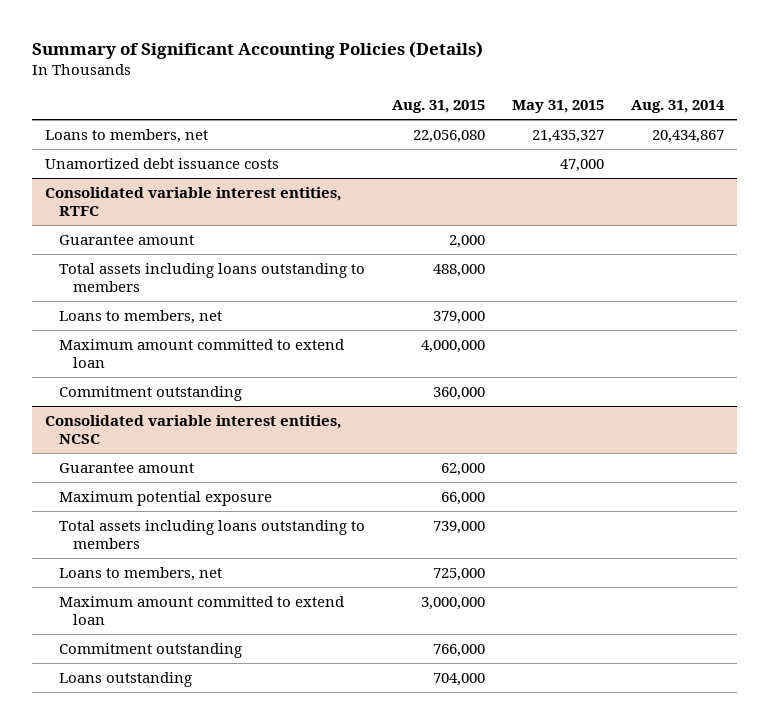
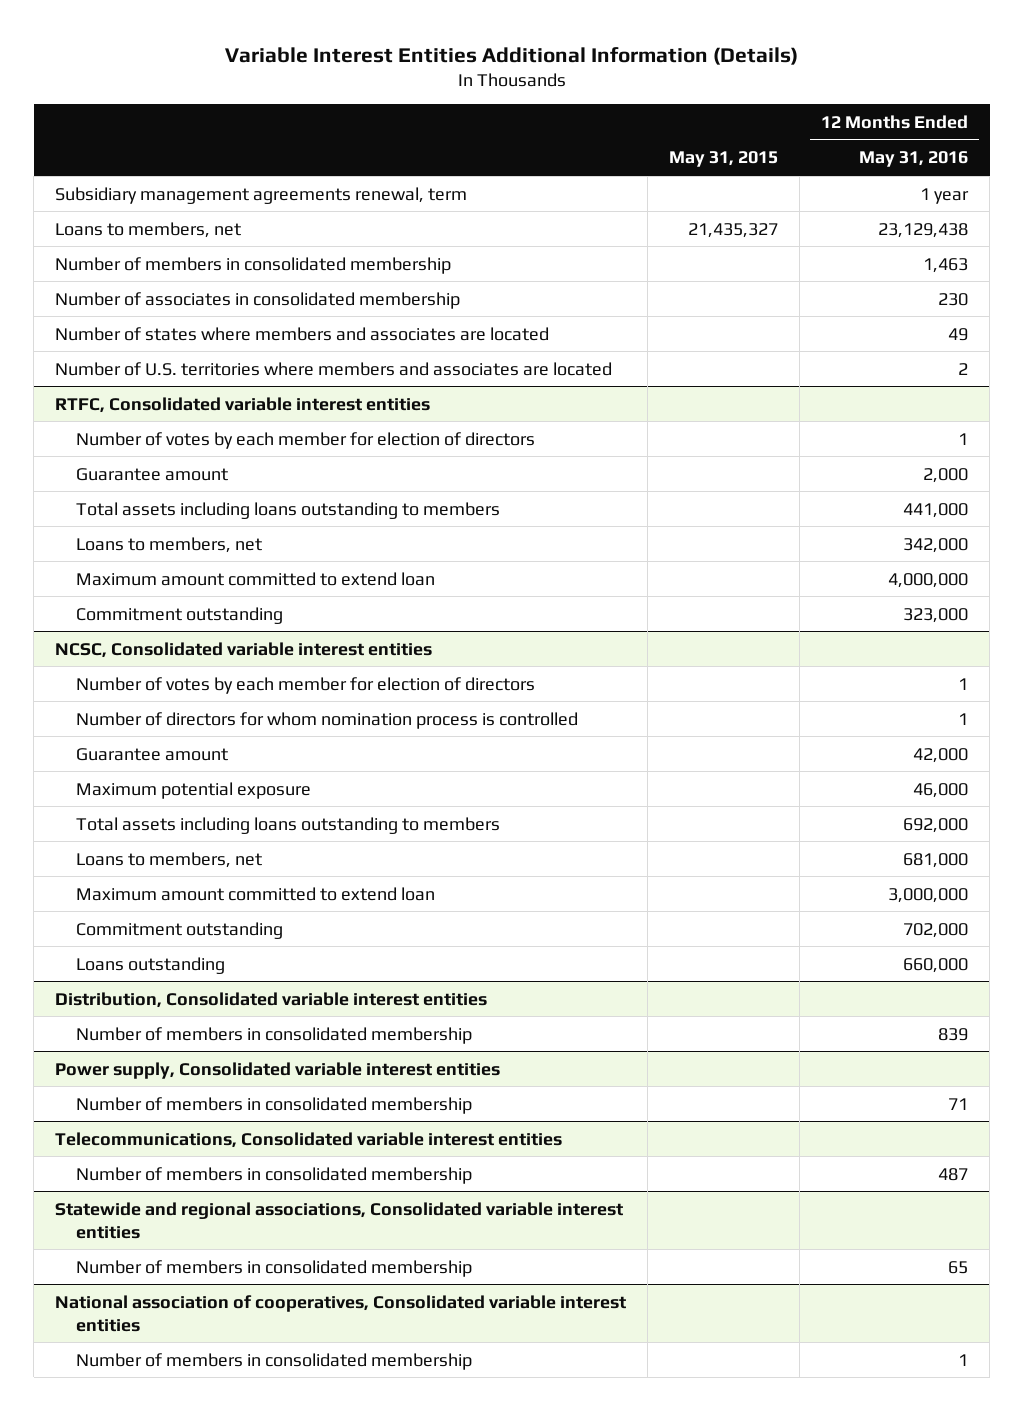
- Summary of Significant Accounting Policies (Details)
+ Variable Interest Entities Additional Information (Details)
- | Aug. 31, 2015 | May 31, 2015 | Aug. 31, 2014
+ | May 31, 2015 | 12 Months Ended May 31, 2016
+ Subsidiary management agreements renewal, term | | 1 year
- Unamortized debt issuance costs | | 47,000 |
- Consolidated variable interest entities, RTFC
+ Number of members in consolidated membership | | 1,463
+ Number of associates in consolidated membership | | 230
+ Number of states where members and associates are located | | 49
+ Number of U.S. territories where members and associates are located | | 2
+ RTFC, Consolidated variable interest entities
+ Number of votes by each member for election of directors | | 1
- Consolidated variable interest entities, NCSC
+ NCSC, Consolidated variable interest entities
+ Number of votes by each member for election of directors | | 1
+ Number of directors for whom nomination process is controlled | | 1
+ Distribution, Consolidated variable interest entities
+ Number of members in consolidated membership | | 839
+ Power supply, Consolidated variable interest entities
+ Number of members in consolidated membership | | 71
+ Telecommunications, Consolidated variable interest entities
+ Number of members in consolidated membership | | 487
+ Statewide and regional associations, Consolidated variable interest entities
+ Number of members in consolidated membership | | 65
+ National association of cooperatives, Consolidated variable interest entities
+ Number of members in consolidated membership | | 1

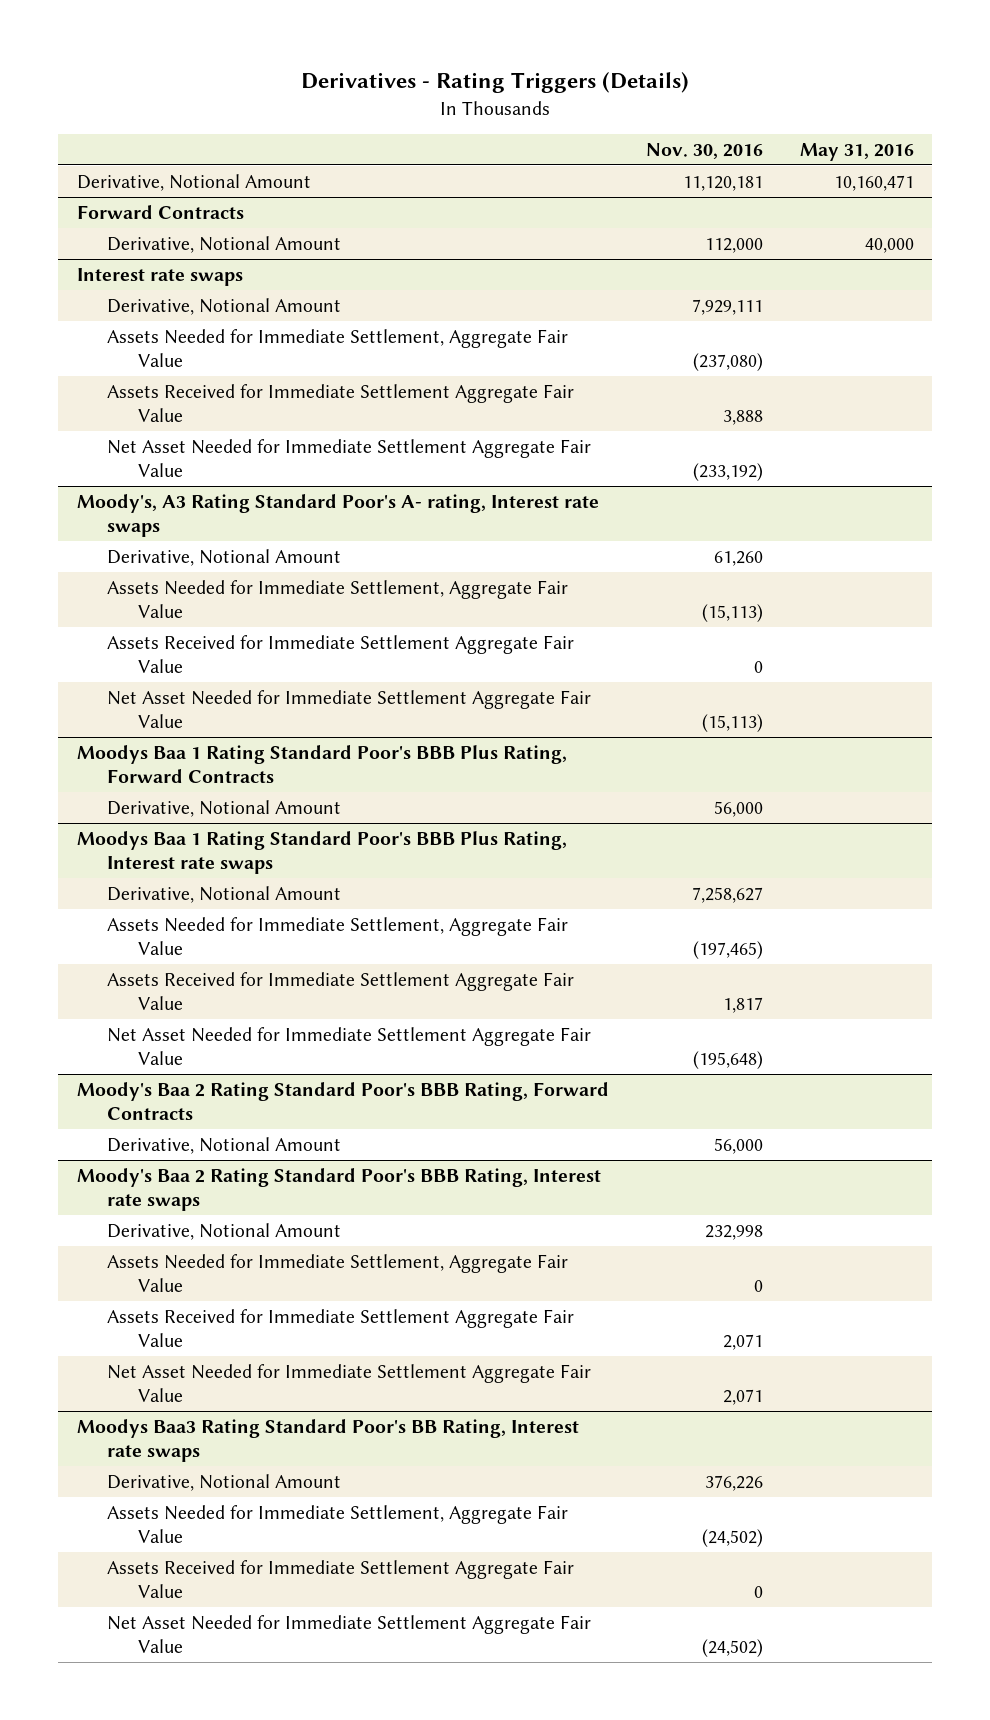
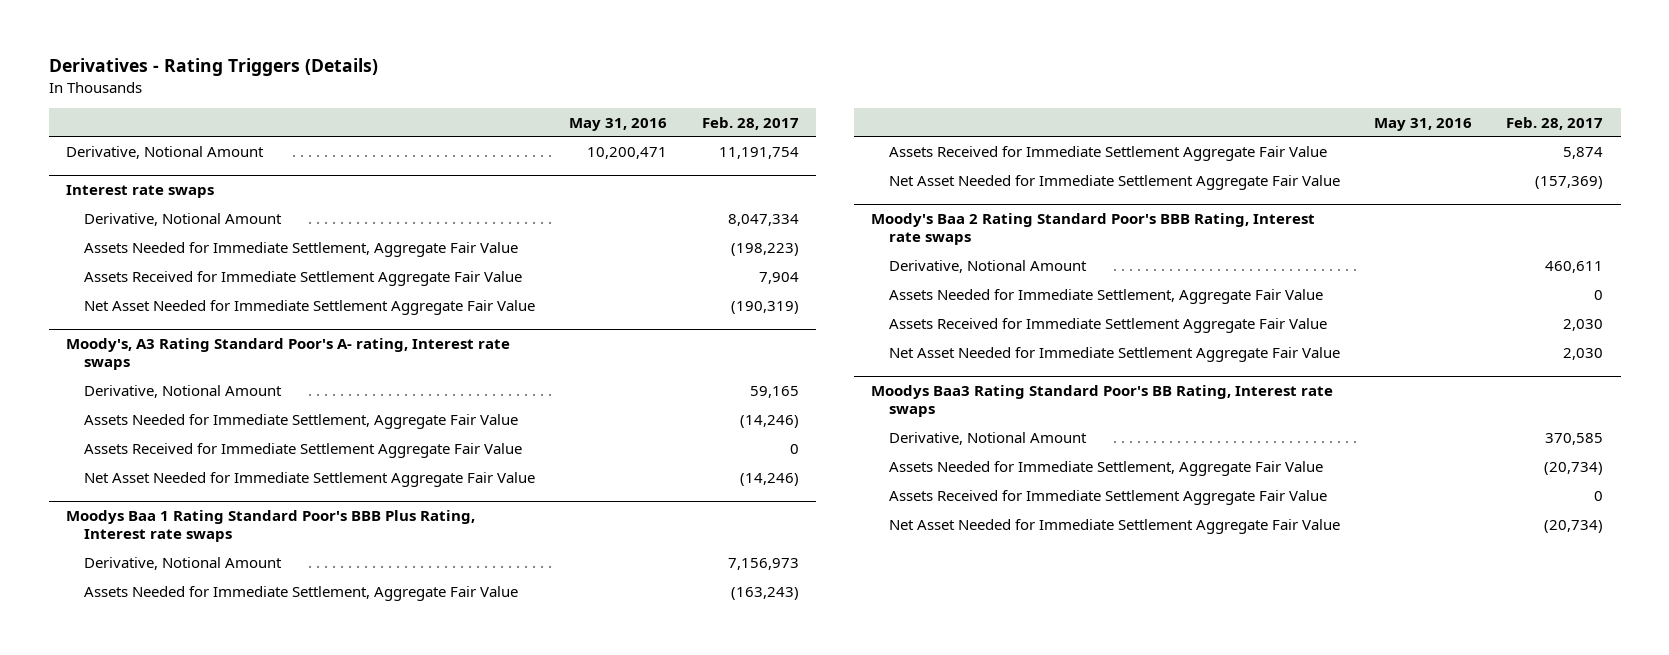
- | Nov. 30, 2016 | May 31, 2016
+ | May 31, 2016 | Feb. 28, 2017
- Derivative, Notional Amount | 11,120,181 | 10,160,471
- Forward Contracts
- Derivative, Notional Amount | 112,000 | 40,000
+ Derivative, Notional Amount | 10,200,471 | 11,191,754
- Moodys Baa 1 Rating Standard Poor's BBB Plus Rating, Forward Contracts
- Derivative, Notional Amount | 56,000 |
- Moody's Baa 2 Rating Standard Poor's BBB Rating, Forward Contracts
- Derivative, Notional Amount | 56,000 |

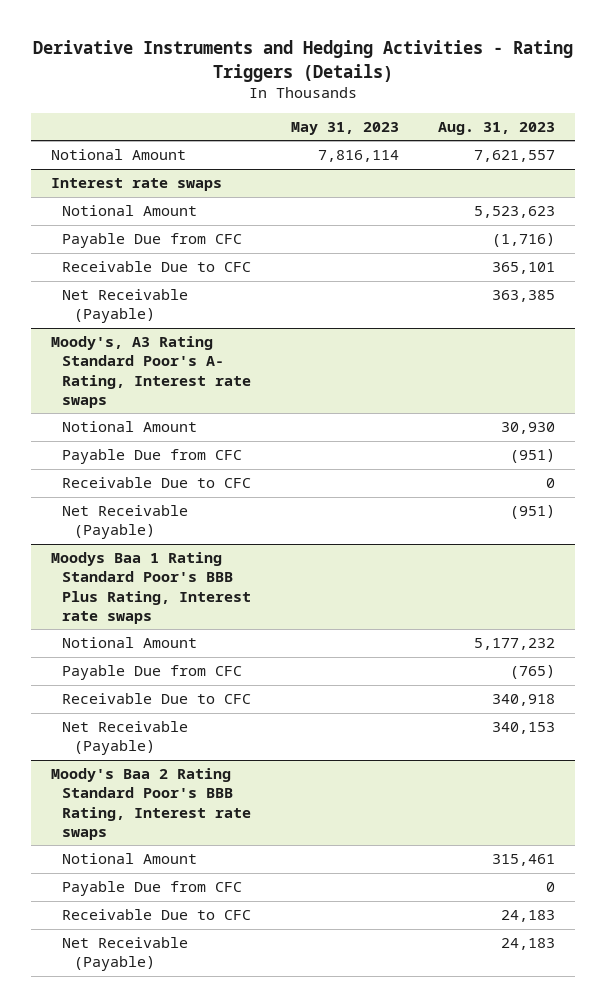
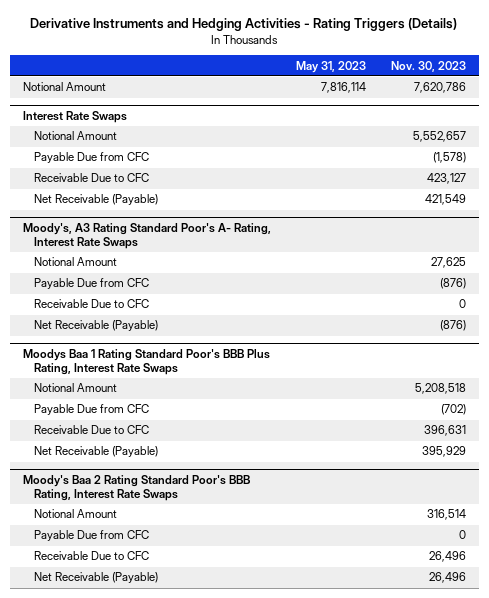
- | May 31, 2023 | Aug. 31, 2023
+ | May 31, 2023 | Nov. 30, 2023
- Interest rate swaps
+ Interest Rate Swaps
- Moody's, A3 Rating Standard Poor's A- Rating, Interest rate swaps
+ Moody's, A3 Rating Standard Poor's A- Rating, Interest Rate Swaps
- Moodys Baa 1 Rating Standard Poor's BBB Plus Rating, Interest rate swaps
+ Moodys Baa 1 Rating Standard Poor's BBB Plus Rating, Interest Rate Swaps
- Moody's Baa 2 Rating Standard Poor's BBB Rating, Interest rate swaps
+ Moody's Baa 2 Rating Standard Poor's BBB Rating, Interest Rate Swaps

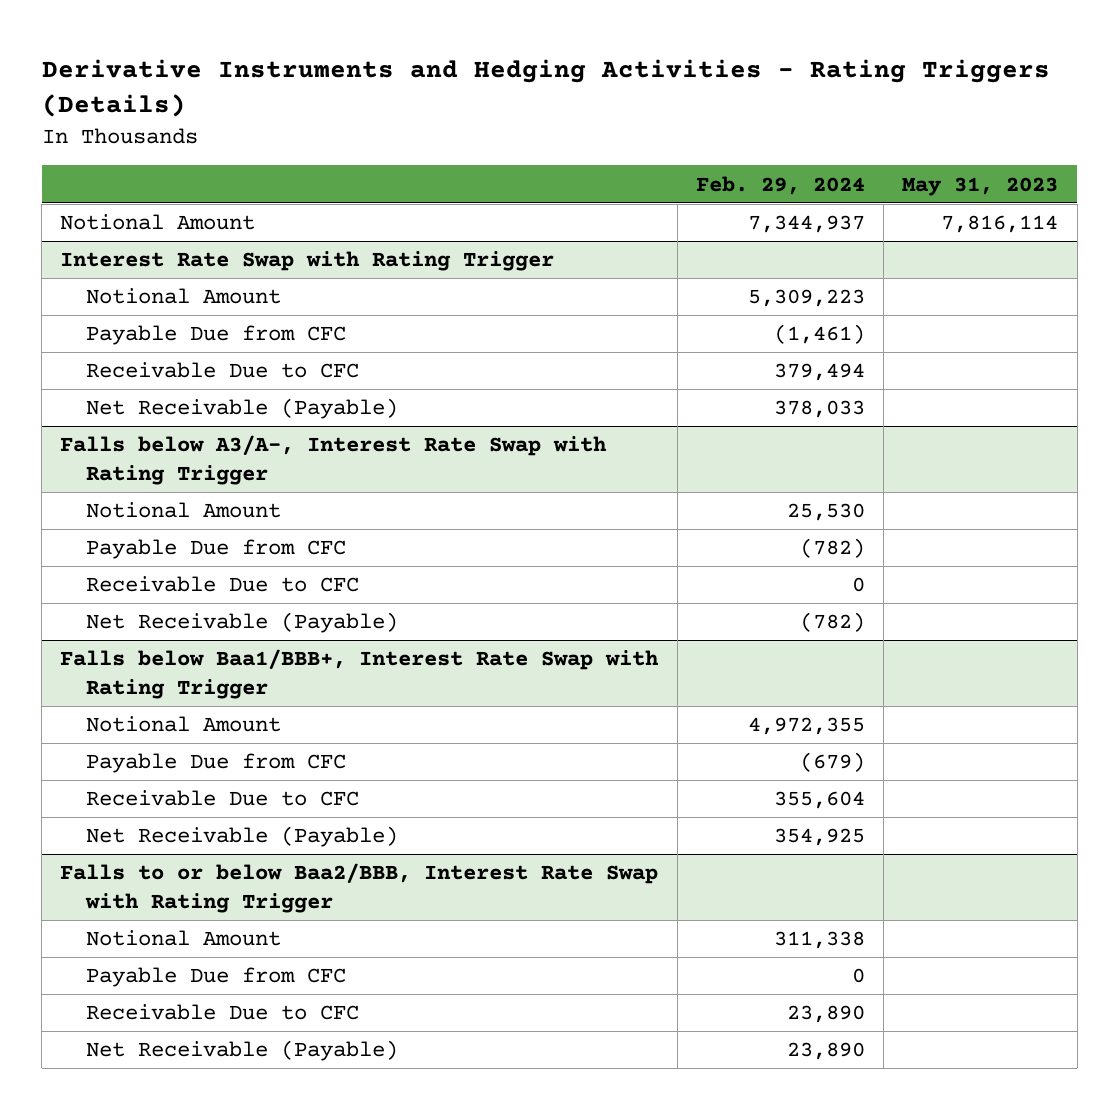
- | May 31, 2023 | Nov. 30, 2023
+ | Feb. 29, 2024 | May 31, 2023
- Interest Rate Swaps
+ Interest Rate Swap with Rating Trigger
- Moody's, A3 Rating Standard Poor's A- Rating, Interest Rate Swaps
- Notional Amount | | 27,625
- Payable Due from CFC | | (876)
- Receivable Due to CFC | | 0
- Net Receivable (Payable) | | (876)
- Moodys Baa 1 Rating Standard Poor's BBB Plus Rating, Interest Rate Swaps
- Notional Amount | | 5,208,518
- Payable Due from CFC | | (702)
- Receivable Due to CFC | | 396,631
- Net Receivable (Payable) | | 395,929
- Moody's Baa 2 Rating Standard Poor's BBB Rating, Interest Rate Swaps
- Notional Amount | | 316,514
- Payable Due from CFC | | 0
- Receivable Due to CFC | | 26,496
- Net Receivable (Payable) | | 26,496
+ Falls below A3/A-, Interest Rate Swap with Rating Trigger
+ Notional Amount | 25,530 |
+ Payable Due from CFC | (782) |
+ Receivable Due to CFC | 0 |
+ Net Receivable (Payable) | (782) |
+ Falls below Baa1/BBB+, Interest Rate Swap with Rating Trigger
+ Notional Amount | 4,972,355 |
+ Payable Due from CFC | (679) |
+ Receivable Due to CFC | 355,604 |
+ Net Receivable (Payable) | 354,925 |
+ Falls to or below Baa2/BBB, Interest Rate Swap with Rating Trigger
+ Notional Amount | 311,338 |
+ Payable Due from CFC | 0 |
+ Receivable Due to CFC | 23,890 |
+ Net Receivable (Payable) | 23,890 |

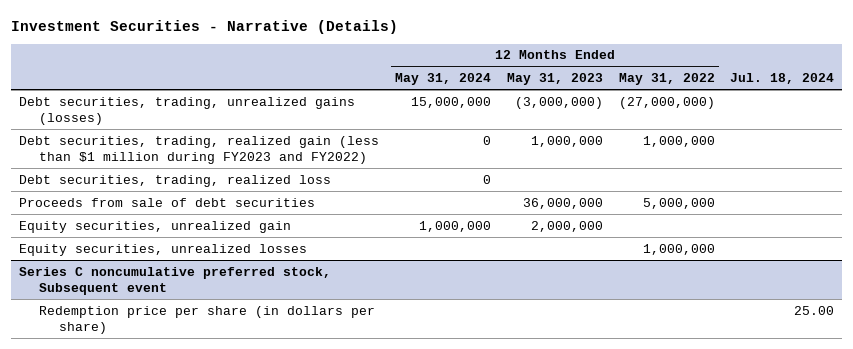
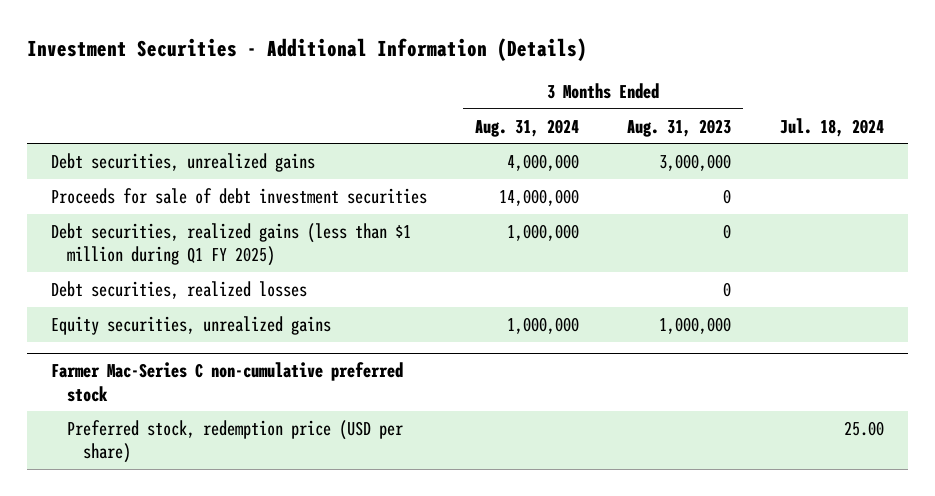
- Investment Securities - Narrative (Details)
+ Investment Securities - Additional Information (Details)
- | 12 Months Ended May 31, 2024 | 12 Months Ended May 31, 2023 | 12 Months Ended May 31, 2022 | Jul. 18, 2024
+ | 3 Months Ended Aug. 31, 2024 | 3 Months Ended Aug. 31, 2023 | Jul. 18, 2024
- Debt securities, trading, unrealized gains (losses) | 15,000,000 | (3,000,000) | (27,000,000) |
- Debt securities, trading, realized gain (less than $1 million during FY2023 and FY2022) | 0 | 1,000,000 | 1,000,000 |
- Debt securities, trading, realized loss | 0 | | |
- Proceeds from sale of debt securities | | 36,000,000 | 5,000,000 |
- Equity securities, unrealized gain | 1,000,000 | 2,000,000 | |
- Equity securities, unrealized losses | | | 1,000,000 |
- Series C noncumulative preferred stock, Subsequent event
- Redemption price per share (in dollars per share) | | | | 25.00
+ Debt securities, unrealized gains | 4,000,000 | 3,000,000 |
+ Proceeds for sale of debt investment securities | 14,000,000 | 0 |
+ Debt securities, realized gains (less than $1 million during Q1 FY 2025) | 1,000,000 | 0 |
+ Debt securities, realized losses | | 0 |
+ Equity securities, unrealized gains | 1,000,000 | 1,000,000 |
+ Farmer Mac-Series C non-cumulative preferred stock
+ Preferred stock, redemption price (USD per share) | | | 25.00

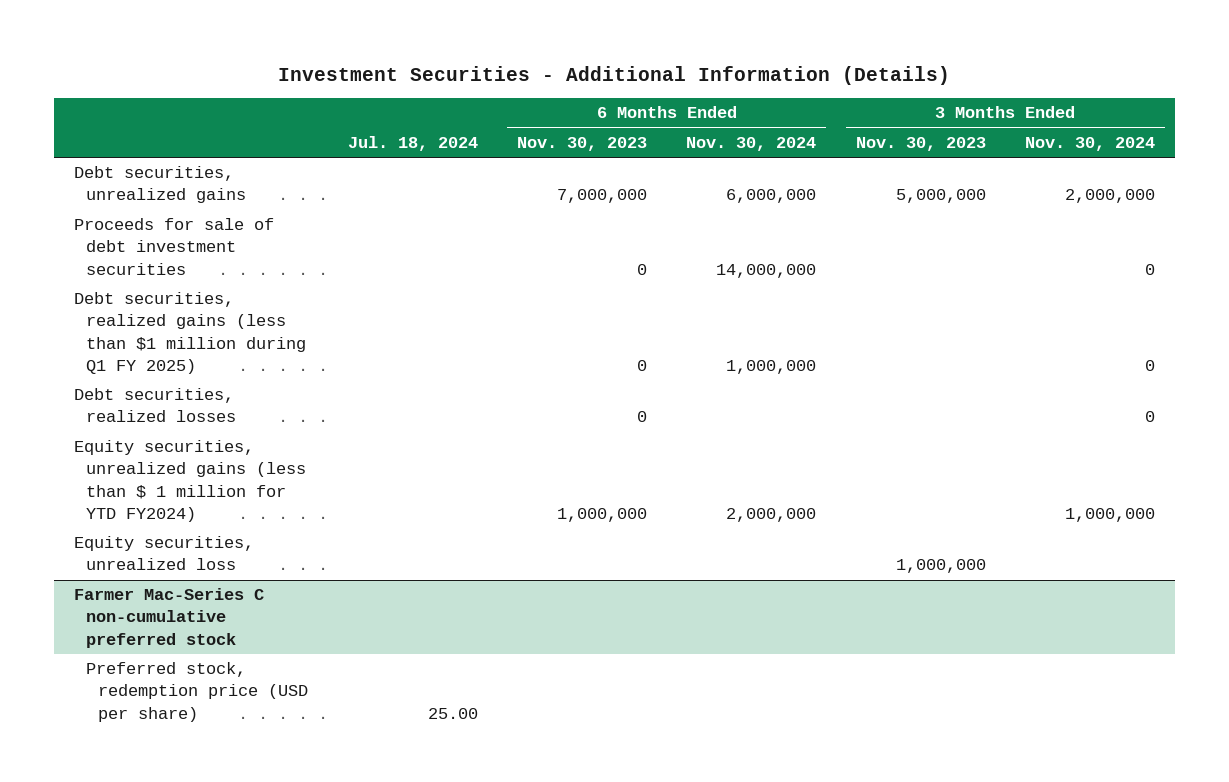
- | 3 Months Ended Aug. 31, 2024 | 3 Months Ended Aug. 31, 2023 | Jul. 18, 2024
+ | Jul. 18, 2024 | 6 Months Ended Nov. 30, 2023 | 6 Months Ended Nov. 30, 2024 | 3 Months Ended Nov. 30, 2023 | 3 Months Ended Nov. 30, 2024
- Equity securities, unrealized gains | 1,000,000 | 1,000,000 |
+ Equity securities, unrealized gains (less than $ 1 million for YTD FY2024) | | 1,000,000 | 2,000,000 | | 1,000,000
+ Equity securities, unrealized loss | | | | 1,000,000 |

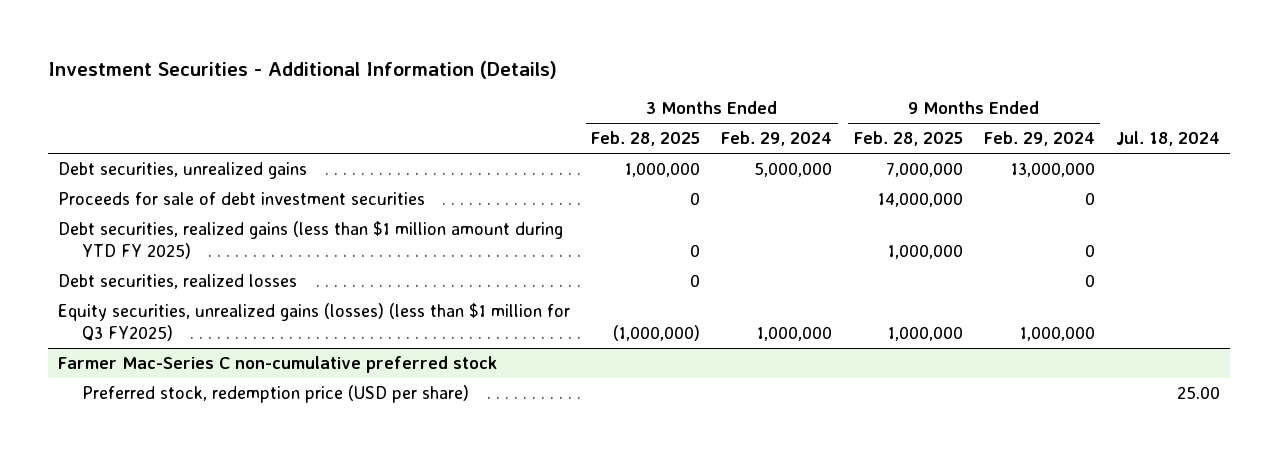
- | Jul. 18, 2024 | 6 Months Ended Nov. 30, 2023 | 6 Months Ended Nov. 30, 2024 | 3 Months Ended Nov. 30, 2023 | 3 Months Ended Nov. 30, 2024
+ | 3 Months Ended Feb. 28, 2025 | 3 Months Ended Feb. 29, 2024 | 9 Months Ended Feb. 28, 2025 | 9 Months Ended Feb. 29, 2024 | Jul. 18, 2024
- Debt securities, realized gains (less than $1 million during Q1 FY 2025) | | 0 | 1,000,000 | | 0
+ Debt securities, realized gains (less than $1 million amount during YTD FY 2025) | 0 | | 1,000,000 | 0 |
- Equity securities, unrealized gains (less than $ 1 million for YTD FY2024) | | 1,000,000 | 2,000,000 | | 1,000,000
- Equity securities, unrealized loss | | | | 1,000,000 |
+ Equity securities, unrealized gains (losses) (less than $1 million for Q3 FY2025) | (1,000,000) | 1,000,000 | 1,000,000 | 1,000,000 |

